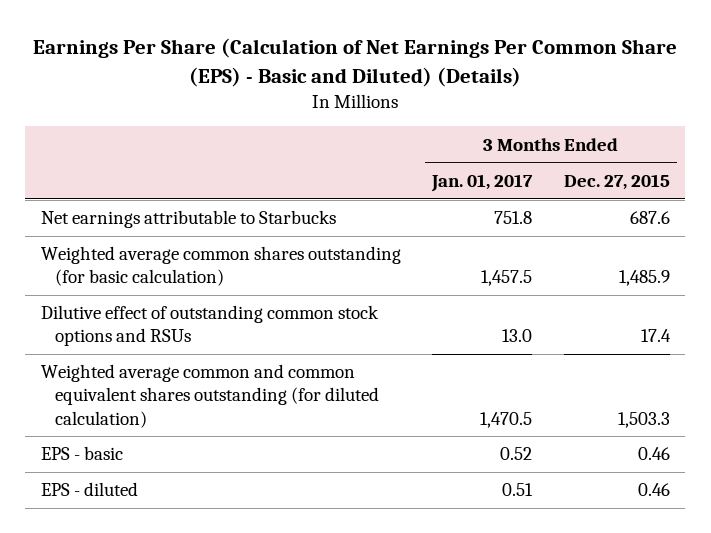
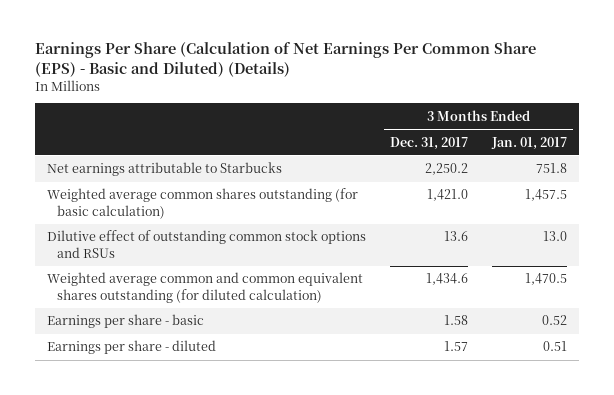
- | 3 Months Ended Jan. 01, 2017 | 3 Months Ended Dec. 27, 2015
+ | 3 Months Ended Dec. 31, 2017 | 3 Months Ended Jan. 01, 2017
- EPS - basic | 0.52 | 0.46
- EPS - diluted | 0.51 | 0.46
+ Earnings per share - basic | 1.58 | 0.52
+ Earnings per share - diluted | 1.57 | 0.51

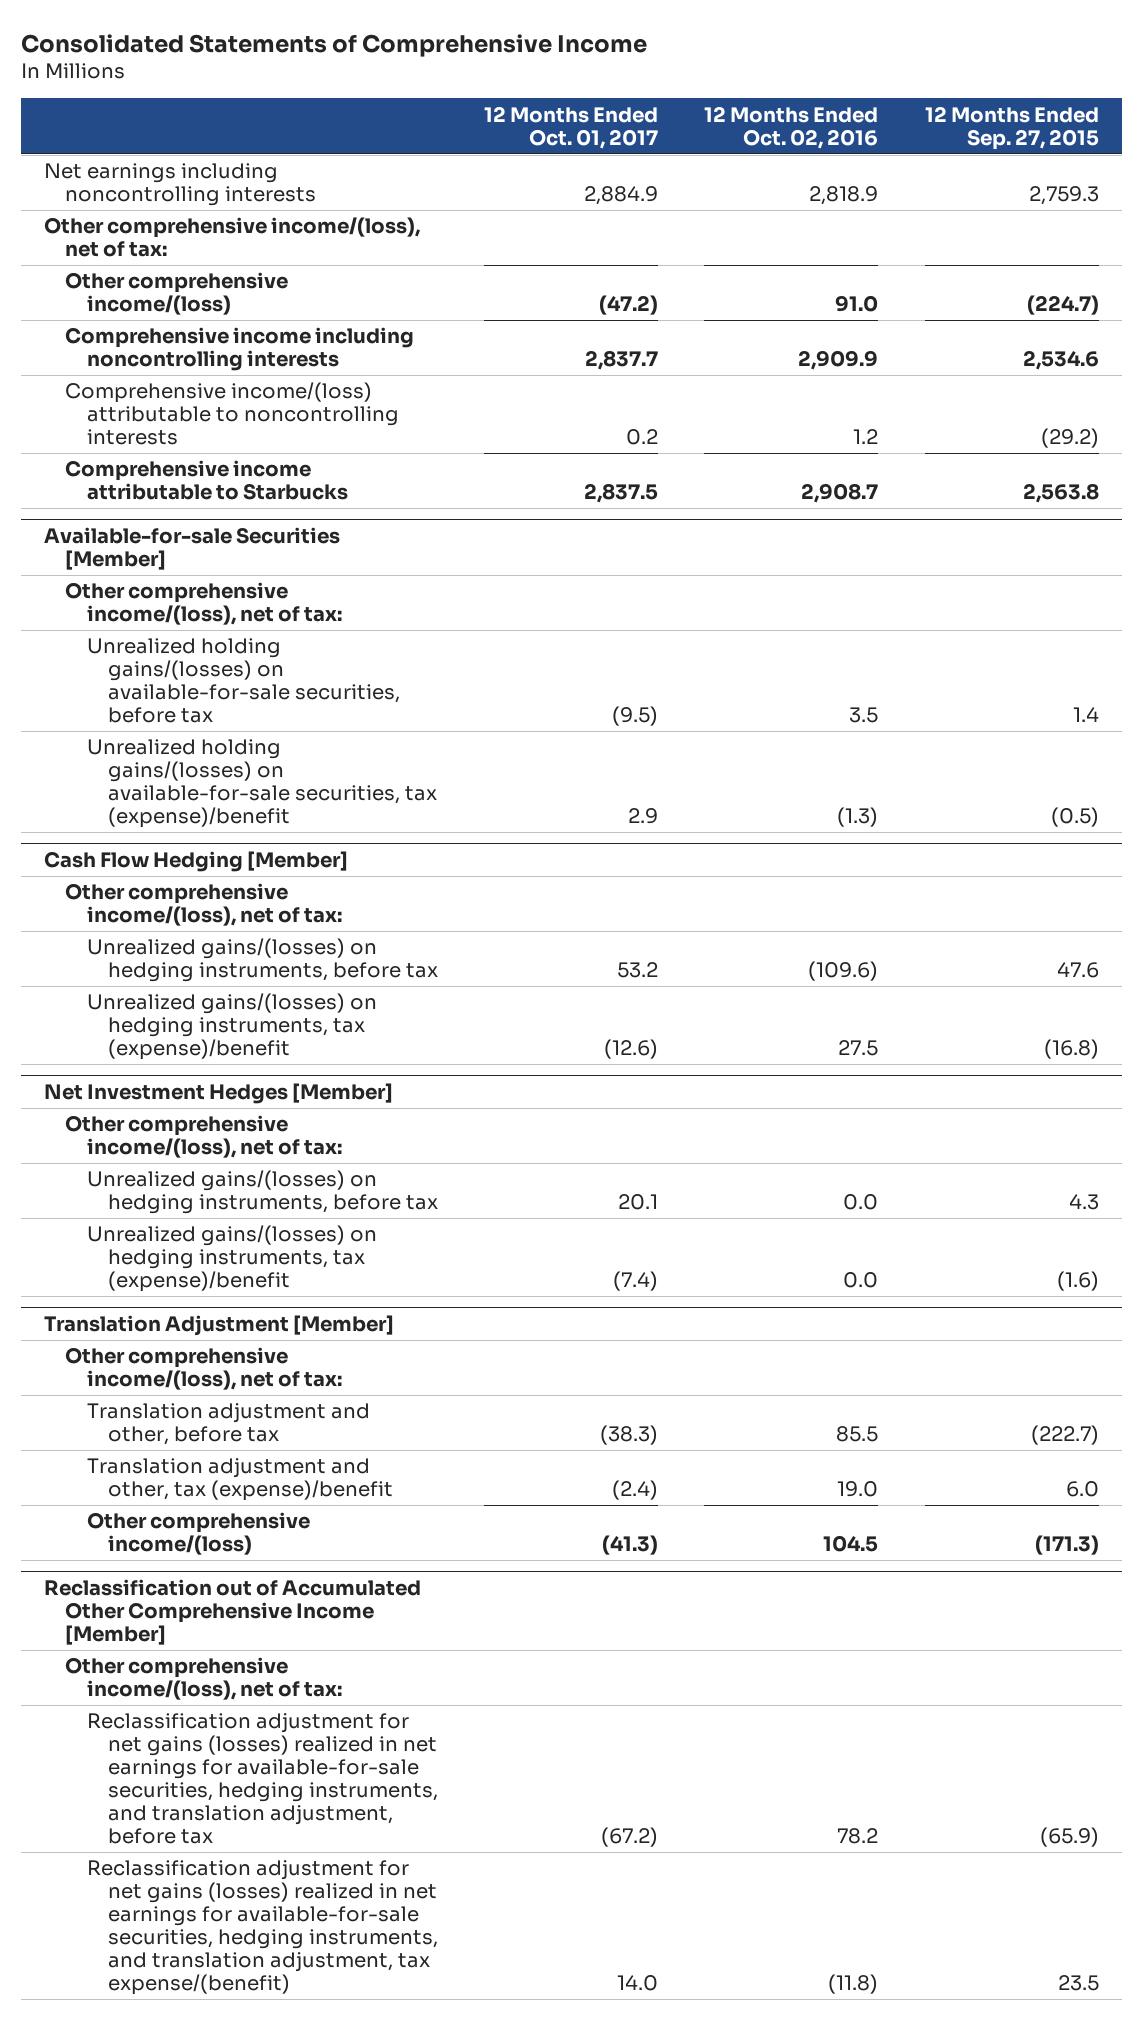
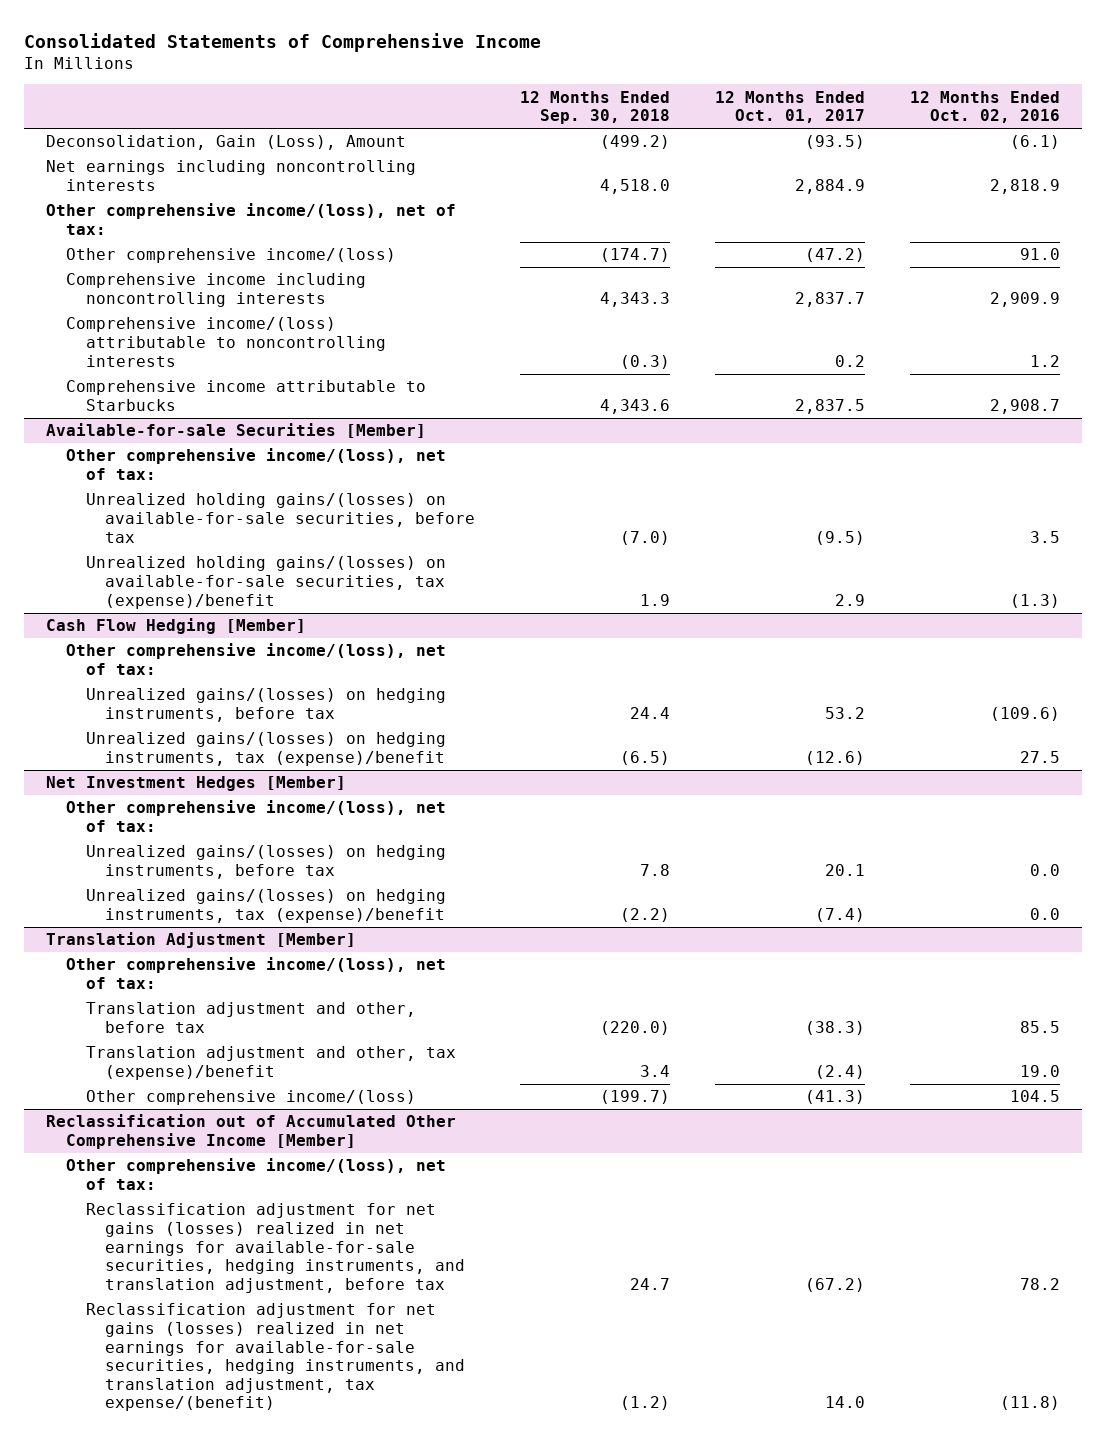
- | 12 Months Ended Oct. 01, 2017 | 12 Months Ended Oct. 02, 2016 | 12 Months Ended Sep. 27, 2015
+ | 12 Months Ended Sep. 30, 2018 | 12 Months Ended Oct. 01, 2017 | 12 Months Ended Oct. 02, 2016
+ Deconsolidation, Gain (Loss), Amount | (499.2) | (93.5) | (6.1)

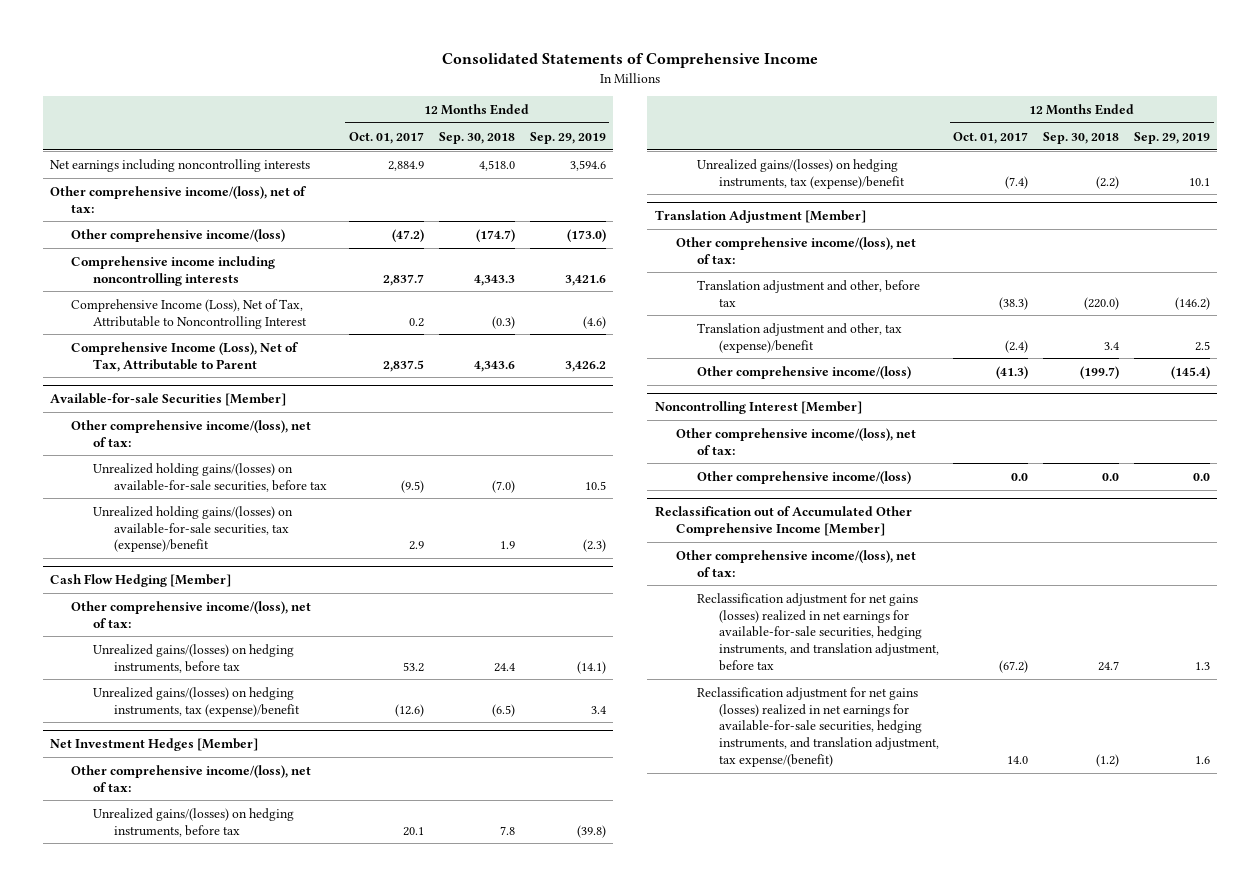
- | 12 Months Ended Sep. 30, 2018 | 12 Months Ended Oct. 01, 2017 | 12 Months Ended Oct. 02, 2016
+ | 12 Months Ended Oct. 01, 2017 | 12 Months Ended Sep. 30, 2018 | 12 Months Ended Sep. 29, 2019
- Deconsolidation, Gain (Loss), Amount | (499.2) | (93.5) | (6.1)
- Comprehensive income/(loss) attributable to noncontrolling interests | (0.3) | 0.2 | 1.2
- Comprehensive income attributable to Starbucks | 4,343.6 | 2,837.5 | 2,908.7
+ Comprehensive Income (Loss), Net of Tax, Attributable to Noncontrolling Interest | 0.2 | (0.3) | (4.6)
+ Comprehensive Income (Loss), Net of Tax, Attributable to Parent | 2,837.5 | 4,343.6 | 3,426.2
+ Noncontrolling Interest [Member]
+ Other comprehensive income/(loss), net of tax:
+ Other comprehensive income/(loss) | 0.0 | 0.0 | 0.0

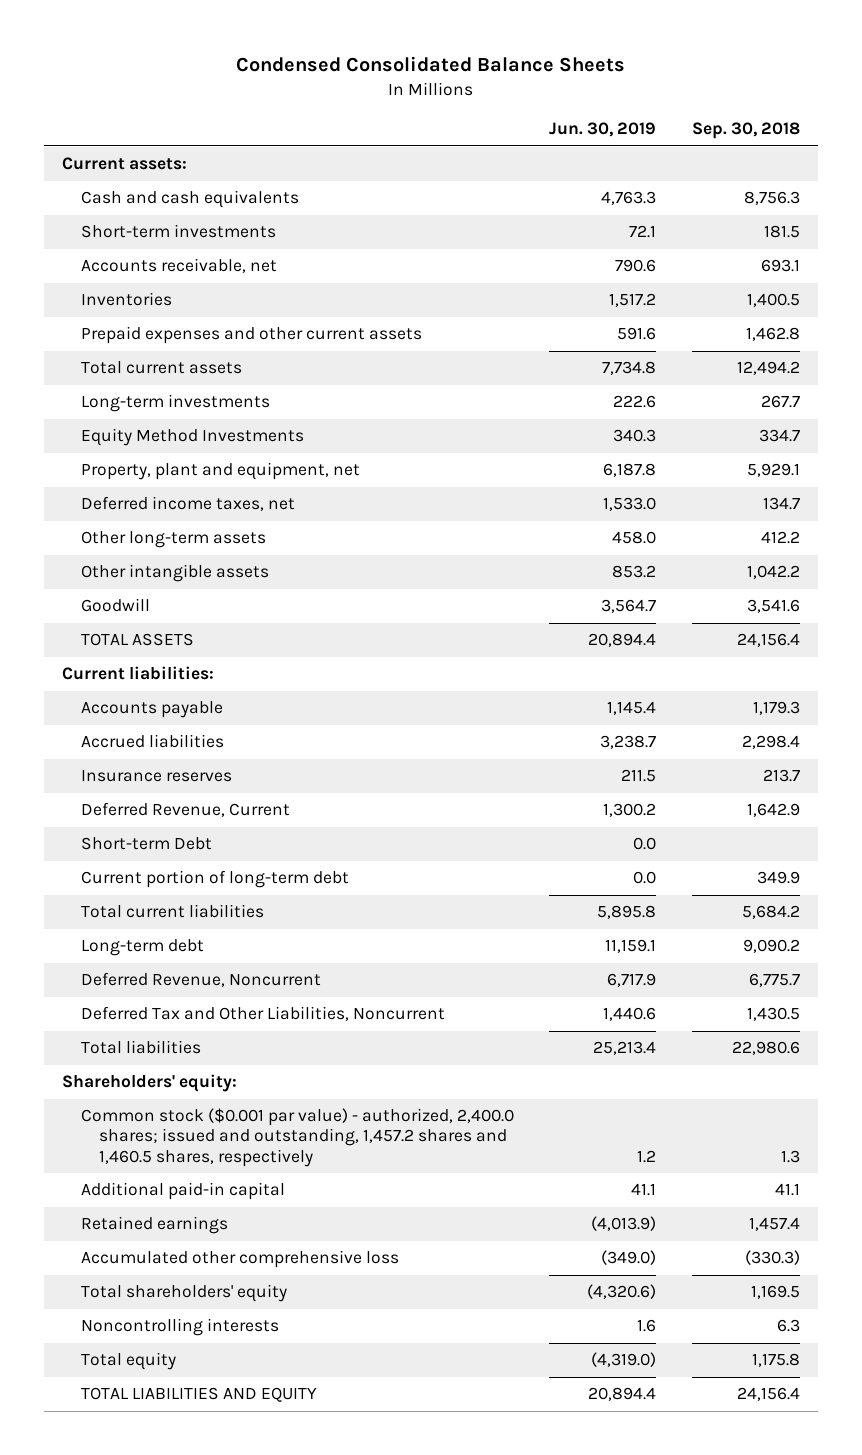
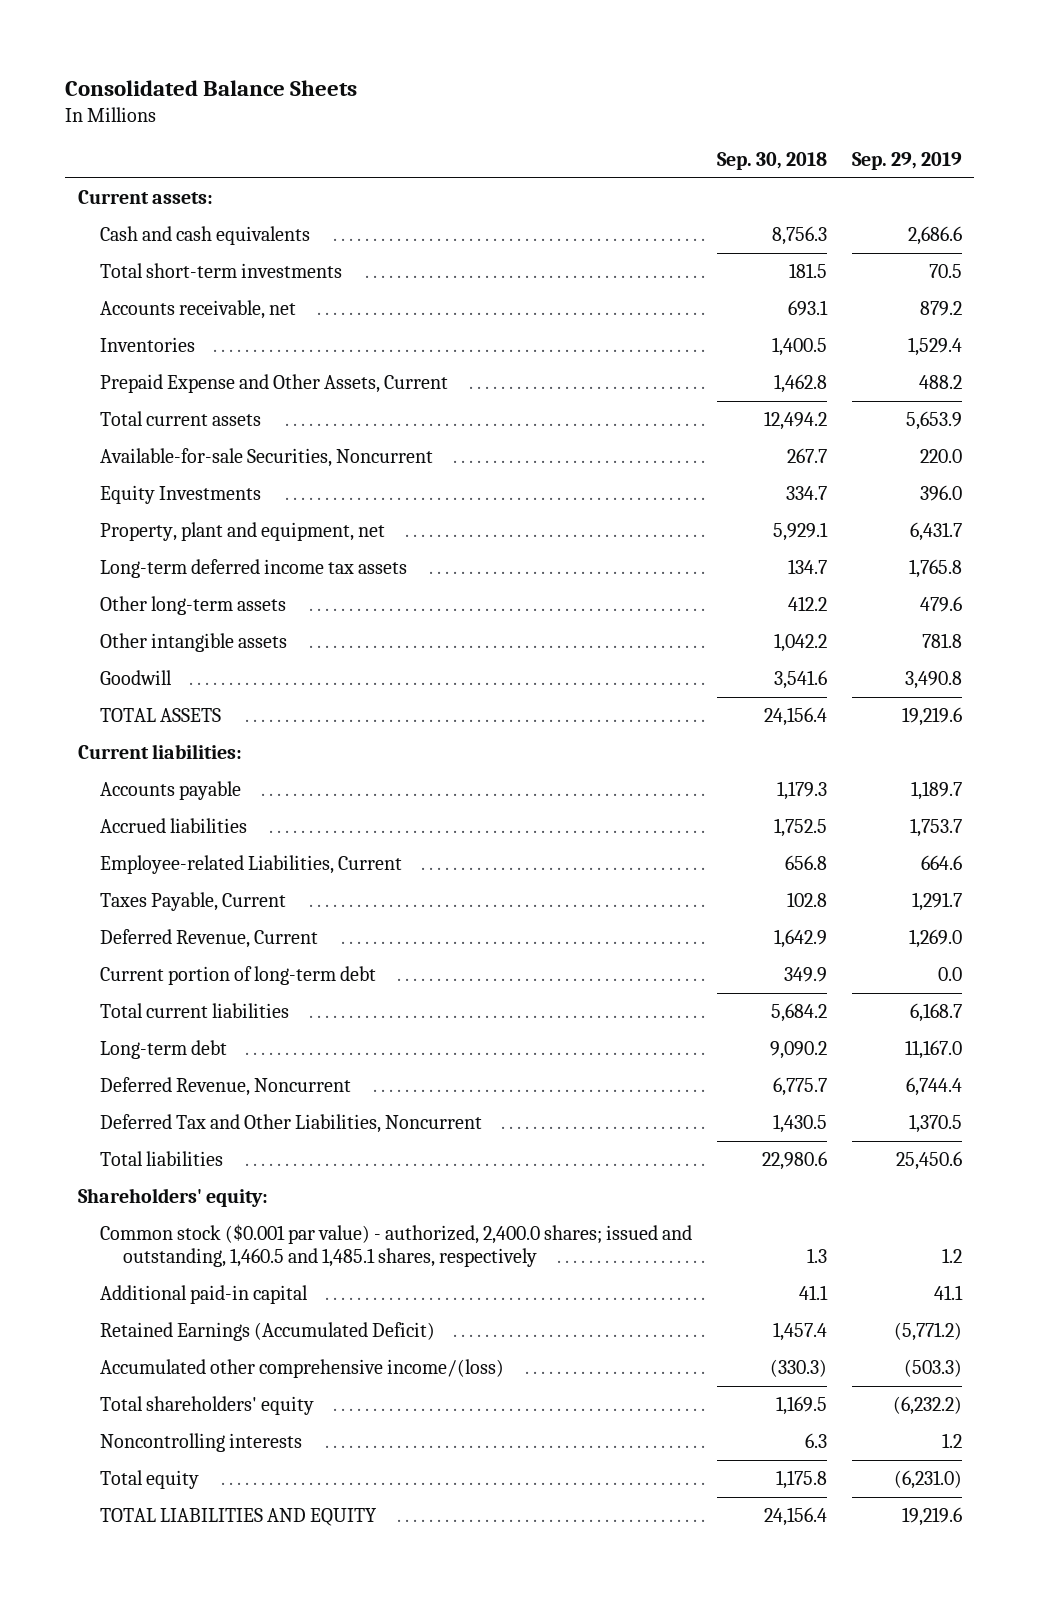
- Condensed Consolidated Balance Sheets
+ Consolidated Balance Sheets
- | Jun. 30, 2019 | Sep. 30, 2018
+ | Sep. 30, 2018 | Sep. 29, 2019
- Short-term investments | 72.1 | 181.5
+ Total short-term investments | 181.5 | 70.5
- Prepaid expenses and other current assets | 591.6 | 1,462.8
+ Prepaid Expense and Other Assets, Current | 1,462.8 | 488.2
- Long-term investments | 222.6 | 267.7
- Equity Method Investments | 340.3 | 334.7
+ Available-for-sale Securities, Noncurrent | 267.7 | 220.0
+ Equity Investments | 334.7 | 396.0
- Deferred income taxes, net | 1,533.0 | 134.7
+ Long-term deferred income tax assets | 134.7 | 1,765.8
- Accrued liabilities | 3,238.7 | 2,298.4
- Insurance reserves | 211.5 | 213.7
+ Accrued liabilities | 1,752.5 | 1,753.7
+ Employee-related Liabilities, Current | 656.8 | 664.6
+ Taxes Payable, Current | 102.8 | 1,291.7
- Short-term Debt | 0.0 |
- Common stock ($0.001 par value) - authorized, 2,400.0 shares; issued and outstanding, 1,457.2 shares and 1,460.5 shares, respectively | 1.2 | 1.3
+ Common stock ($0.001 par value) - authorized, 2,400.0 shares; issued and outstanding, 1,460.5 and 1,485.1 shares, respectively | 1.3 | 1.2
- Retained earnings | (4,013.9) | 1,457.4
- Accumulated other comprehensive loss | (349.0) | (330.3)
+ Retained Earnings (Accumulated Deficit) | 1,457.4 | (5,771.2)
+ Accumulated other comprehensive income/(loss) | (330.3) | (503.3)

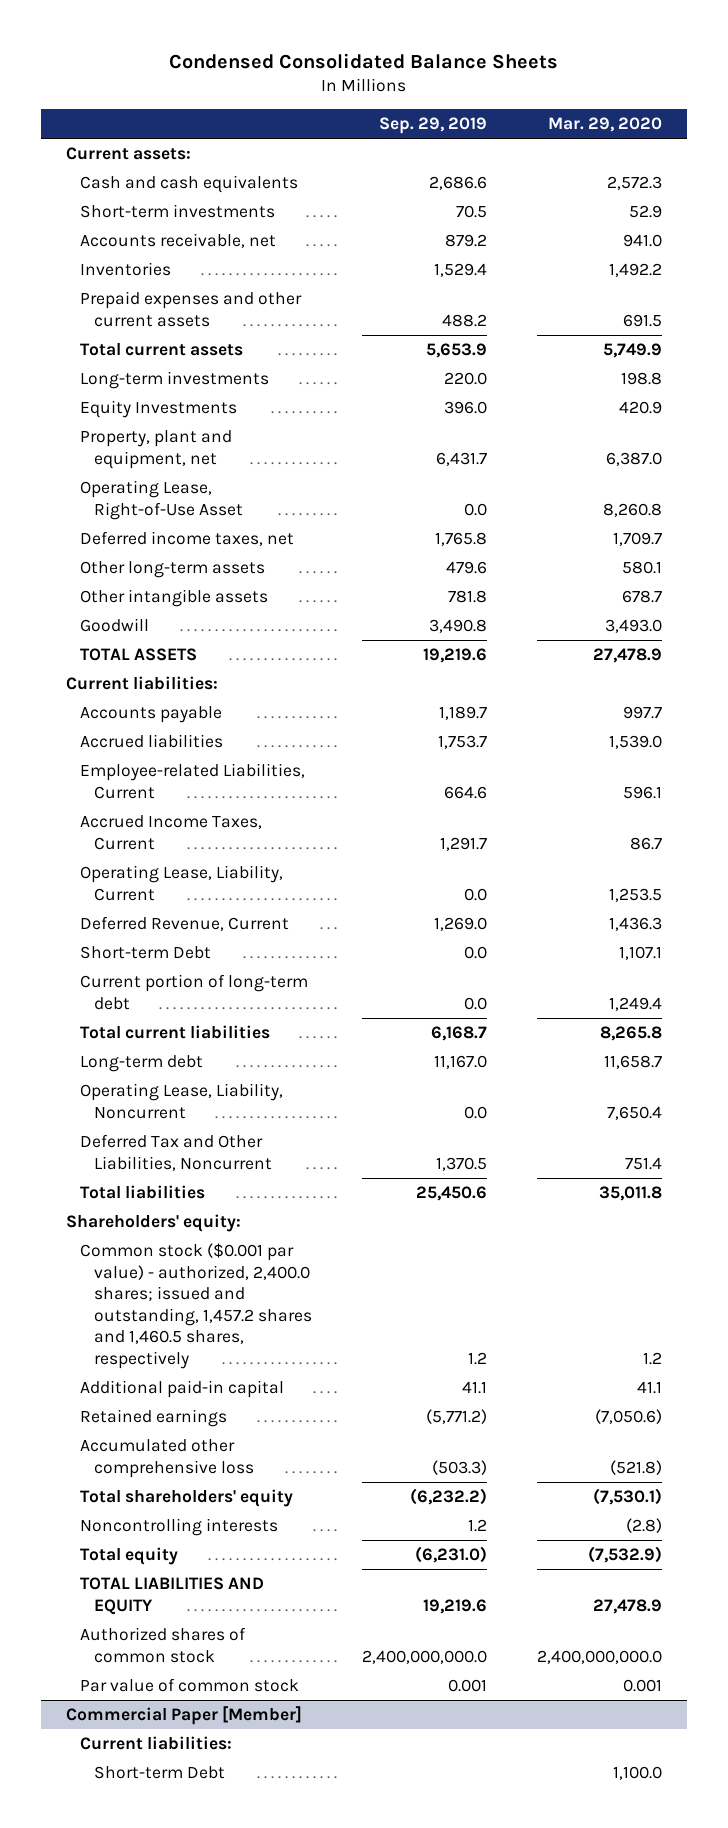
- Consolidated Balance Sheets
+ Condensed Consolidated Balance Sheets
- | Sep. 30, 2018 | Sep. 29, 2019
+ | Sep. 29, 2019 | Mar. 29, 2020
- Total short-term investments | 181.5 | 70.5
+ Short-term investments | 70.5 | 52.9
- Prepaid Expense and Other Assets, Current | 1,462.8 | 488.2
+ Prepaid expenses and other current assets | 488.2 | 691.5
- Available-for-sale Securities, Noncurrent | 267.7 | 220.0
+ Long-term investments | 220.0 | 198.8
- Long-term deferred income tax assets | 134.7 | 1,765.8
+ Operating Lease, Right-of-Use Asset | 0.0 | 8,260.8
+ Deferred income taxes, net | 1,765.8 | 1,709.7
- Taxes Payable, Current | 102.8 | 1,291.7
+ Accrued Income Taxes, Current | 1,291.7 | 86.7
+ Operating Lease, Liability, Current | 0.0 | 1,253.5
+ Short-term Debt | 0.0 | 1,107.1
- Deferred Revenue, Noncurrent | 6,775.7 | 6,744.4
+ Operating Lease, Liability, Noncurrent | 0.0 | 7,650.4
- Common stock ($0.001 par value) - authorized, 2,400.0 shares; issued and outstanding, 1,460.5 and 1,485.1 shares, respectively | 1.3 | 1.2
+ Common stock ($0.001 par value) - authorized, 2,400.0 shares; issued and outstanding, 1,457.2 shares and 1,460.5 shares, respectively | 1.2 | 1.2
- Retained Earnings (Accumulated Deficit) | 1,457.4 | (5,771.2)
- Accumulated other comprehensive income/(loss) | (330.3) | (503.3)
+ Retained earnings | (5,771.2) | (7,050.6)
+ Accumulated other comprehensive loss | (503.3) | (521.8)
+ Authorized shares of common stock | 2,400,000,000.0 | 2,400,000,000.0
+ Par value of common stock | 0.001 | 0.001
+ Commercial Paper [Member]
+ Current liabilities:
+ Short-term Debt | | 1,100.0

